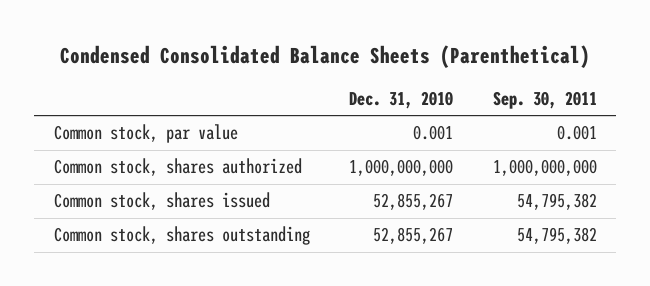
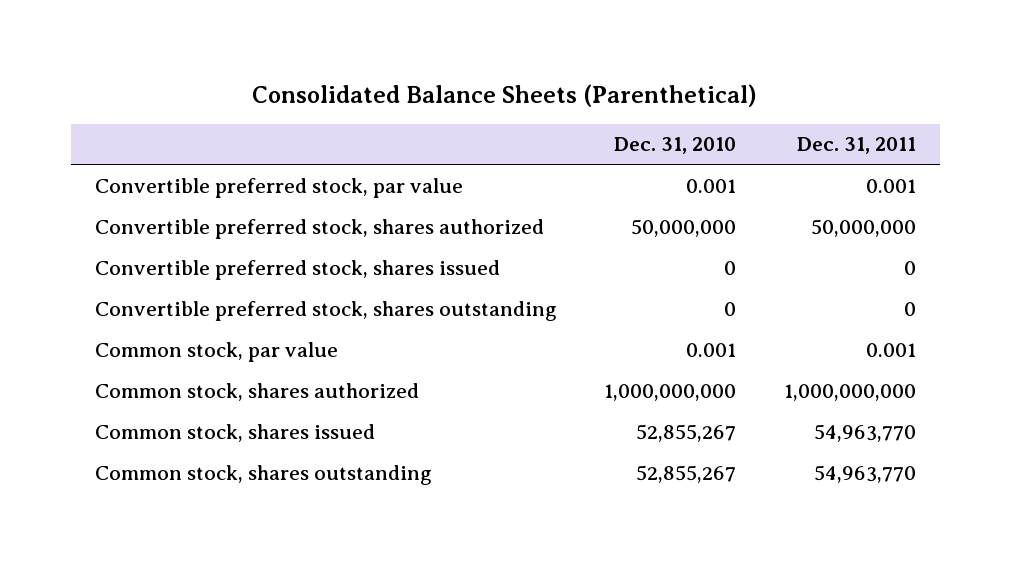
- Condensed Consolidated Balance Sheets (Parenthetical)
+ Consolidated Balance Sheets (Parenthetical)
- | Dec. 31, 2010 | Sep. 30, 2011
+ | Dec. 31, 2010 | Dec. 31, 2011
+ Convertible preferred stock, par value | 0.001 | 0.001
+ Convertible preferred stock, shares authorized | 50,000,000 | 50,000,000
+ Convertible preferred stock, shares issued | 0 | 0
+ Convertible preferred stock, shares outstanding | 0 | 0

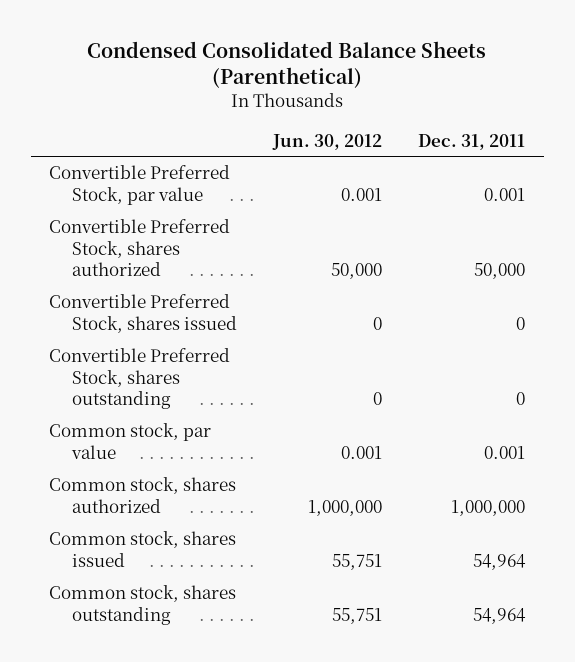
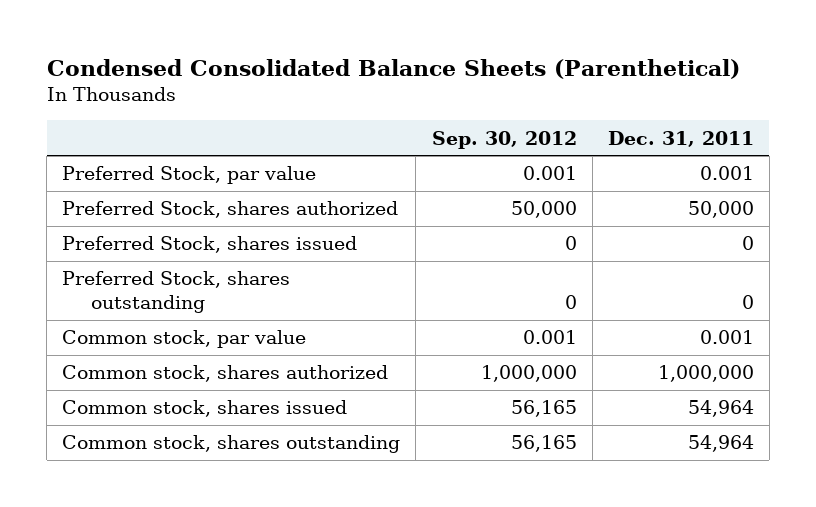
- | Jun. 30, 2012 | Dec. 31, 2011
+ | Sep. 30, 2012 | Dec. 31, 2011
- Convertible Preferred Stock, par value | 0.001 | 0.001
- Convertible Preferred Stock, shares authorized | 50,000 | 50,000
- Convertible Preferred Stock, shares issued | 0 | 0
- Convertible Preferred Stock, shares outstanding | 0 | 0
+ Preferred Stock, par value | 0.001 | 0.001
+ Preferred Stock, shares authorized | 50,000 | 50,000
+ Preferred Stock, shares issued | 0 | 0
+ Preferred Stock, shares outstanding | 0 | 0

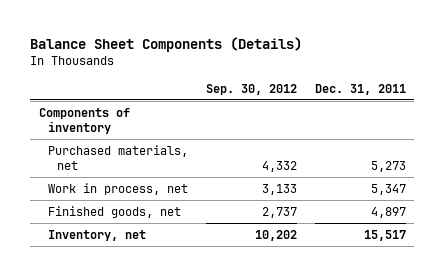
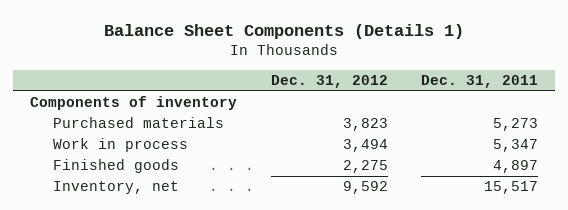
- Balance Sheet Components (Details)
+ Balance Sheet Components (Details 1)
- | Sep. 30, 2012 | Dec. 31, 2011
+ | Dec. 31, 2012 | Dec. 31, 2011
- Purchased materials, net | 4,332 | 5,273
- Work in process, net | 3,133 | 5,347
- Finished goods, net | 2,737 | 4,897
+ Purchased materials | 3,823 | 5,273
+ Work in process | 3,494 | 5,347
+ Finished goods | 2,275 | 4,897

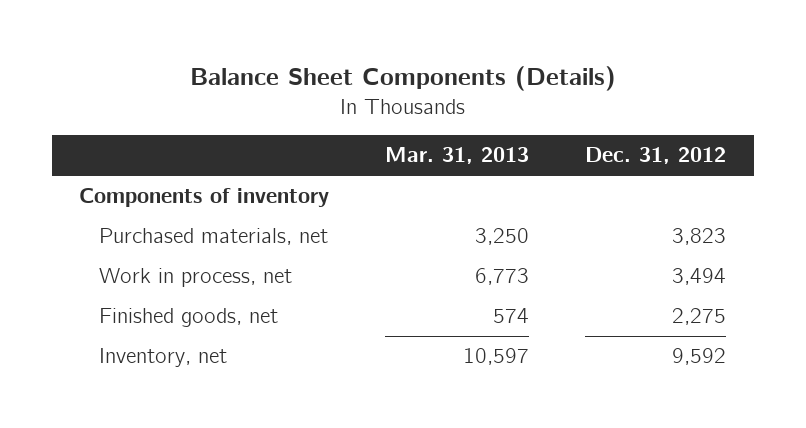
- Balance Sheet Components (Details 1)
+ Balance Sheet Components (Details)
- | Dec. 31, 2012 | Dec. 31, 2011
+ | Mar. 31, 2013 | Dec. 31, 2012
- Purchased materials | 3,823 | 5,273
- Work in process | 3,494 | 5,347
- Finished goods | 2,275 | 4,897
+ Purchased materials, net | 3,250 | 3,823
+ Work in process, net | 6,773 | 3,494
+ Finished goods, net | 574 | 2,275

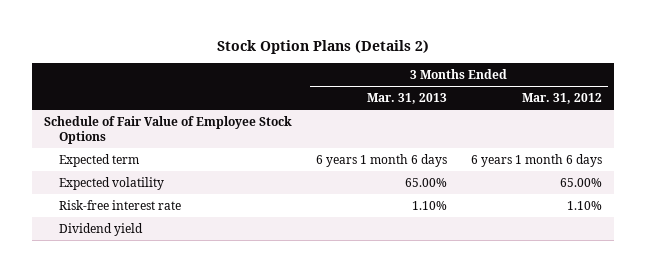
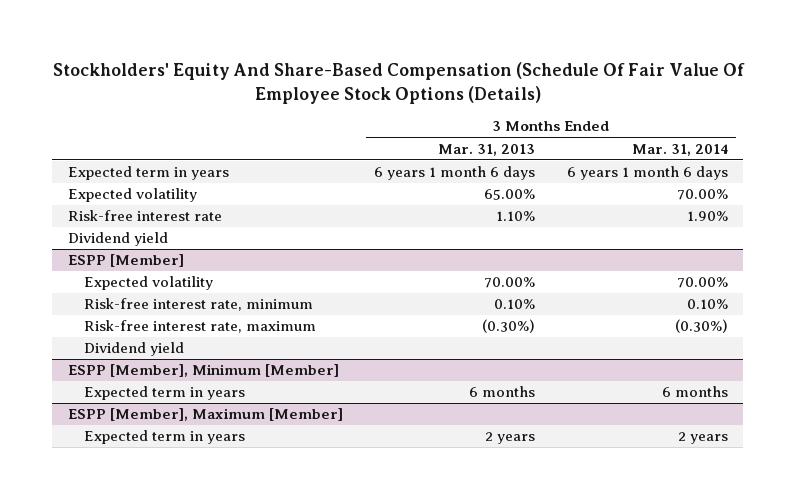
- Stock Option Plans (Details 2)
+ Stockholders' Equity And Share-Based Compensation (Schedule Of Fair Value Of Employee Stock Options (Details)
- | 3 Months Ended Mar. 31, 2013 | 3 Months Ended Mar. 31, 2012
+ | 3 Months Ended Mar. 31, 2013 | 3 Months Ended Mar. 31, 2014
- Schedule of Fair Value of Employee Stock Options
- Expected term | 6 years 1 month 6 days | 6 years 1 month 6 days
+ Expected term in years | 6 years 1 month 6 days | 6 years 1 month 6 days
+ ESPP [Member]
+ Expected volatility | 70.00% | 70.00%
+ Risk-free interest rate, minimum | 0.10% | 0.10%
+ Risk-free interest rate, maximum | (0.30%) | (0.30%)
+ Dividend yield
+ ESPP [Member], Minimum [Member]
+ Expected term in years | 6 months | 6 months
+ ESPP [Member], Maximum [Member]
+ Expected term in years | 2 years | 2 years

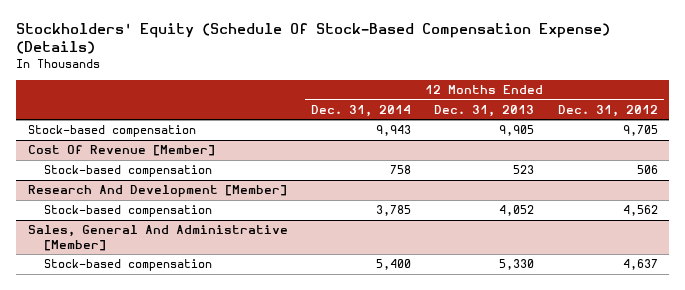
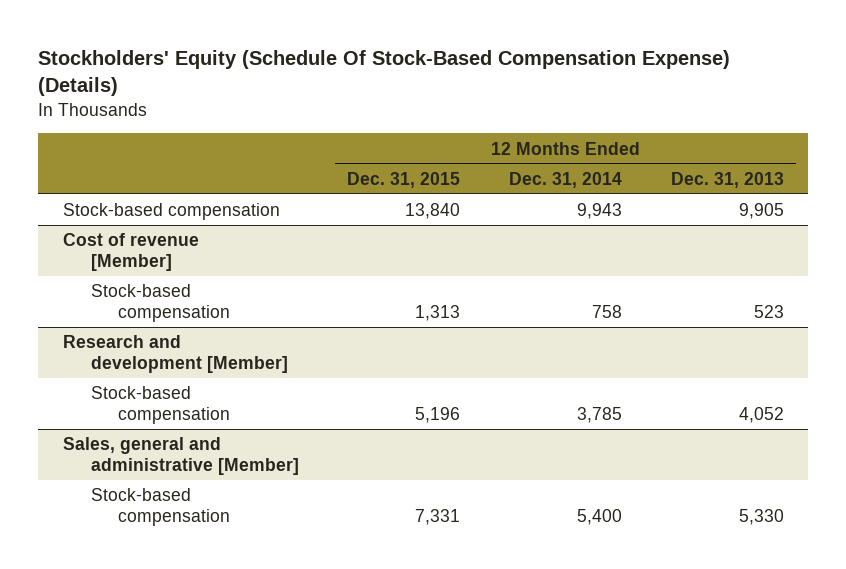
- | 12 Months Ended Dec. 31, 2014 | 12 Months Ended Dec. 31, 2013 | 12 Months Ended Dec. 31, 2012
+ | 12 Months Ended Dec. 31, 2015 | 12 Months Ended Dec. 31, 2014 | 12 Months Ended Dec. 31, 2013
- Cost Of Revenue [Member]
+ Cost of revenue [Member]
- Research And Development [Member]
+ Research and development [Member]
- Sales, General And Administrative [Member]
+ Sales, general and administrative [Member]

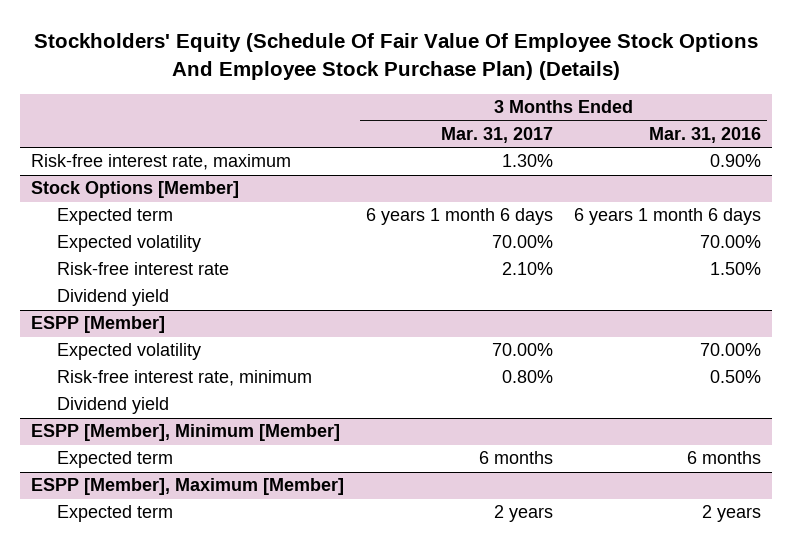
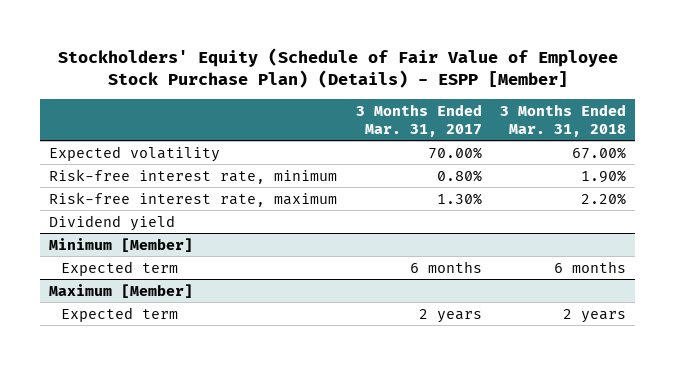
- Stockholders' Equity (Schedule Of Fair Value Of Employee Stock Options And Employee Stock Purchase Plan) (Details)
+ Stockholders' Equity (Schedule of Fair Value of Employee Stock Purchase Plan) (Details) - ESPP [Member]
- | 3 Months Ended Mar. 31, 2017 | 3 Months Ended Mar. 31, 2016
+ | 3 Months Ended Mar. 31, 2017 | 3 Months Ended Mar. 31, 2018
- Stock Options [Member]
- Expected term | 6 years 1 month 6 days | 6 years 1 month 6 days
- Risk-free interest rate | 2.10% | 1.50%
- Dividend yield
- ESPP [Member]
- Expected volatility | 70.00% | 70.00%
moved down: Risk-free interest rate, maximum | 1.30% | 2.20%
- ESPP [Member], Minimum [Member]
+ Minimum [Member]
- ESPP [Member], Maximum [Member]
+ Maximum [Member]

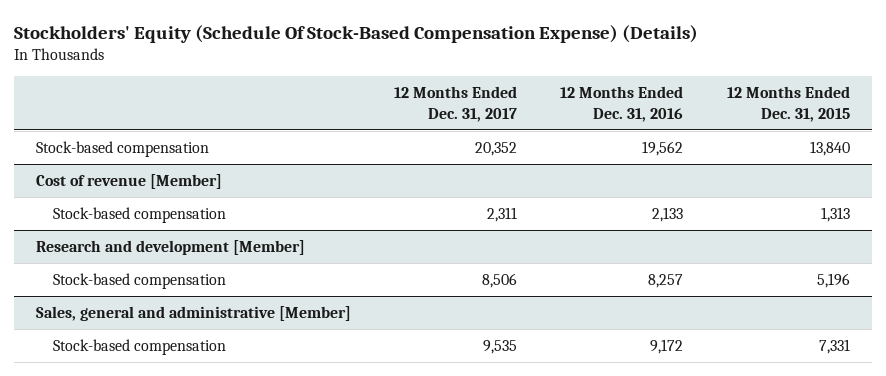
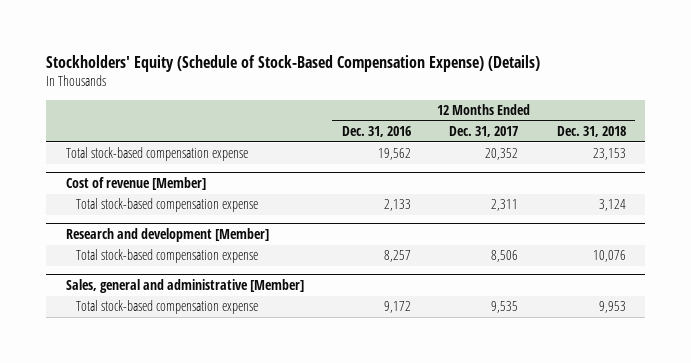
- Stockholders' Equity (Schedule Of Stock-Based Compensation Expense) (Details)
+ Stockholders' Equity (Schedule of Stock-Based Compensation Expense) (Details)
- | 12 Months Ended Dec. 31, 2017 | 12 Months Ended Dec. 31, 2016 | 12 Months Ended Dec. 31, 2015
+ | 12 Months Ended Dec. 31, 2016 | 12 Months Ended Dec. 31, 2017 | 12 Months Ended Dec. 31, 2018
- Stock-based compensation | 20,352 | 19,562 | 13,840
+ Total stock-based compensation expense | 19,562 | 20,352 | 23,153
@ Cost of revenue [Member]
- Stock-based compensation | 2,311 | 2,133 | 1,313
+ Total stock-based compensation expense | 2,133 | 2,311 | 3,124
@ Research and development [Member]
- Stock-based compensation | 8,506 | 8,257 | 5,196
+ Total stock-based compensation expense | 8,257 | 8,506 | 10,076
@ Sales, general and administrative [Member]
- Stock-based compensation | 9,535 | 9,172 | 7,331
+ Total stock-based compensation expense | 9,172 | 9,535 | 9,953

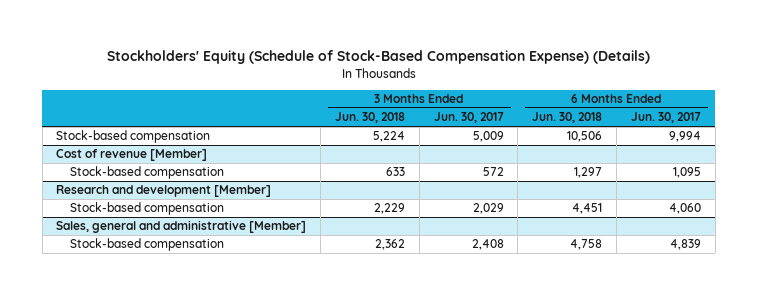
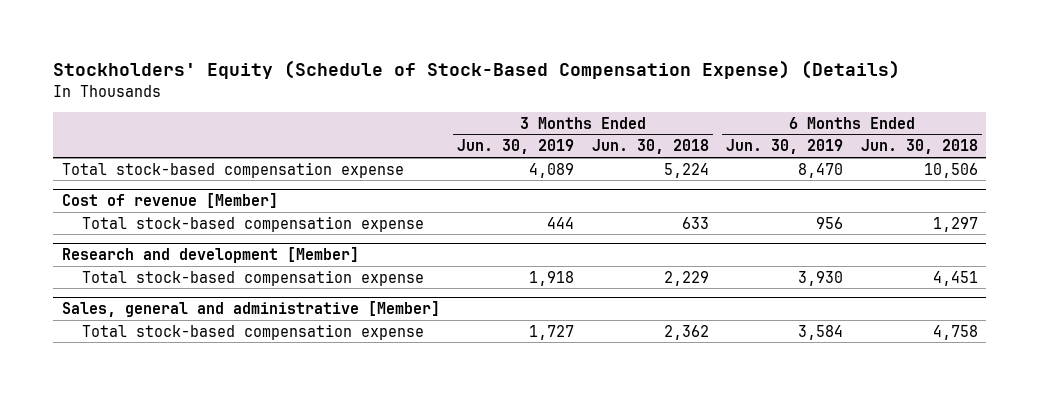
- | 3 Months Ended Jun. 30, 2018 | 3 Months Ended Jun. 30, 2017 | 6 Months Ended Jun. 30, 2018 | 6 Months Ended Jun. 30, 2017
+ | 3 Months Ended Jun. 30, 2019 | 3 Months Ended Jun. 30, 2018 | 6 Months Ended Jun. 30, 2019 | 6 Months Ended Jun. 30, 2018
- Stock-based compensation | 5,224 | 5,009 | 10,506 | 9,994
+ Total stock-based compensation expense | 4,089 | 5,224 | 8,470 | 10,506
@ Cost of revenue [Member]
- Stock-based compensation | 633 | 572 | 1,297 | 1,095
+ Total stock-based compensation expense | 444 | 633 | 956 | 1,297
@ Research and development [Member]
- Stock-based compensation | 2,229 | 2,029 | 4,451 | 4,060
+ Total stock-based compensation expense | 1,918 | 2,229 | 3,930 | 4,451
@ Sales, general and administrative [Member]
- Stock-based compensation | 2,362 | 2,408 | 4,758 | 4,839
+ Total stock-based compensation expense | 1,727 | 2,362 | 3,584 | 4,758

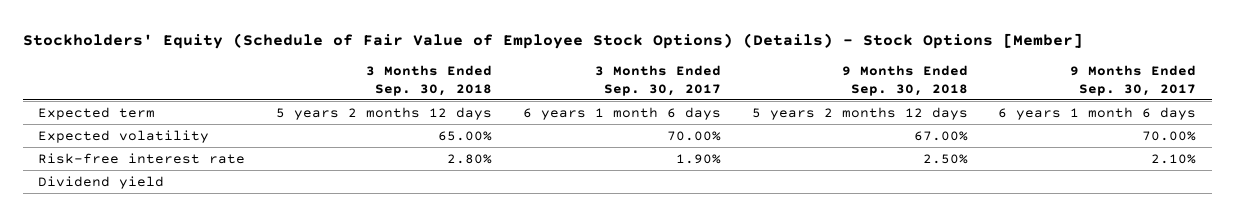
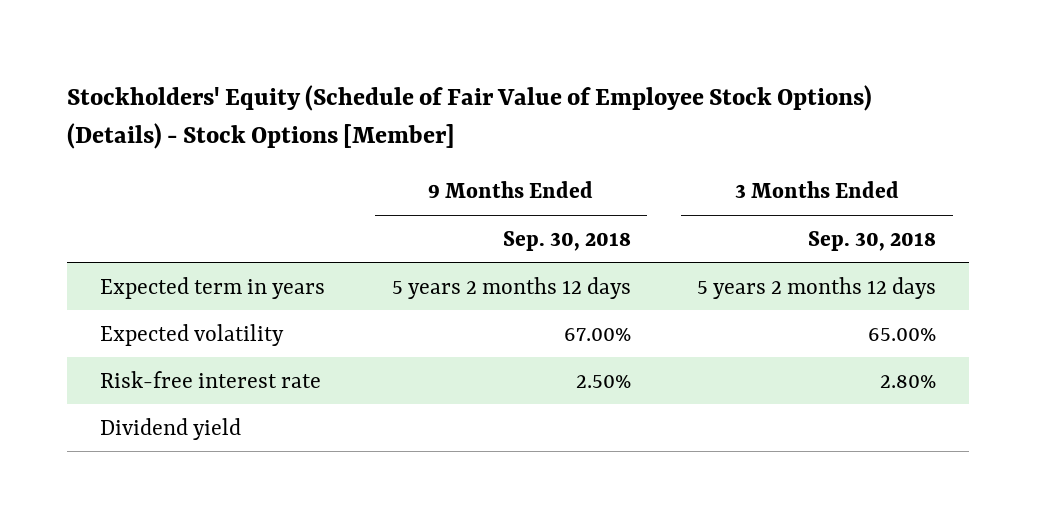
- | 3 Months Ended Sep. 30, 2018 | 3 Months Ended Sep. 30, 2017 | 9 Months Ended Sep. 30, 2018 | 9 Months Ended Sep. 30, 2017
+ | 9 Months Ended Sep. 30, 2018 | 3 Months Ended Sep. 30, 2018
- Expected term | 5 years 2 months 12 days | 6 years 1 month 6 days | 5 years 2 months 12 days | 6 years 1 month 6 days
+ Expected term in years | 5 years 2 months 12 days | 5 years 2 months 12 days

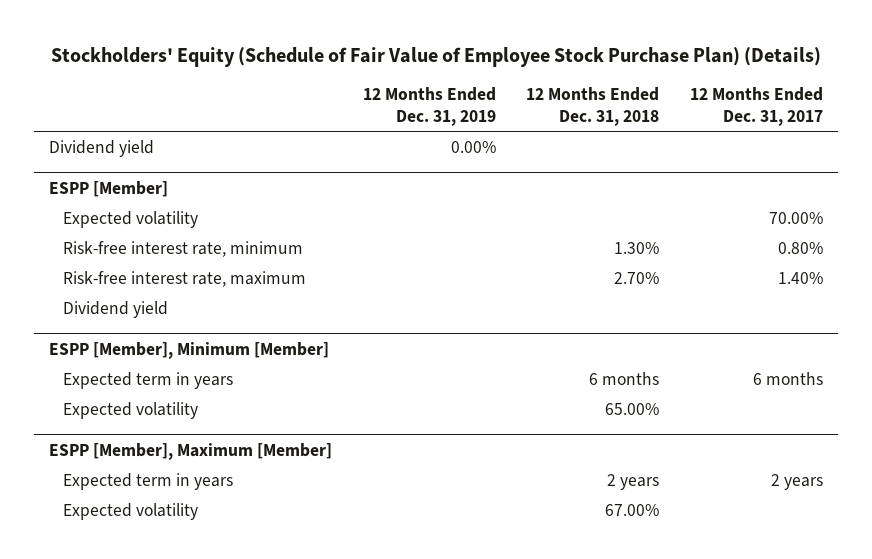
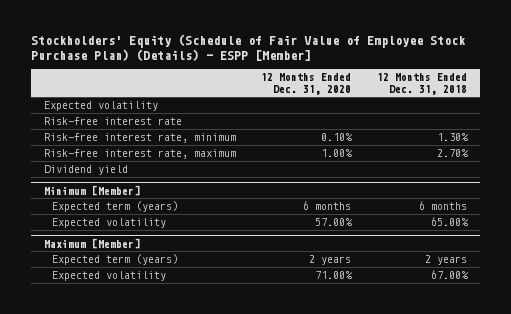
- Stockholders' Equity (Schedule of Fair Value of Employee Stock Purchase Plan) (Details)
+ Stockholders' Equity (Schedule of Fair Value of Employee Stock Purchase Plan) (Details) - ESPP [Member]
- | 12 Months Ended Dec. 31, 2019 | 12 Months Ended Dec. 31, 2018 | 12 Months Ended Dec. 31, 2017
+ | 12 Months Ended Dec. 31, 2020 | 12 Months Ended Dec. 31, 2018
- Dividend yield | 0.00% | |
- ESPP [Member]
+ Risk-free interest rate
- ESPP [Member], Minimum [Member]
- Expected term in years | | 6 months | 6 months
+ Minimum [Member]
+ Expected term (years) | 6 months | 6 months
- ESPP [Member], Maximum [Member]
- Expected term in years | | 2 years | 2 years
+ Maximum [Member]
+ Expected term (years) | 2 years | 2 years

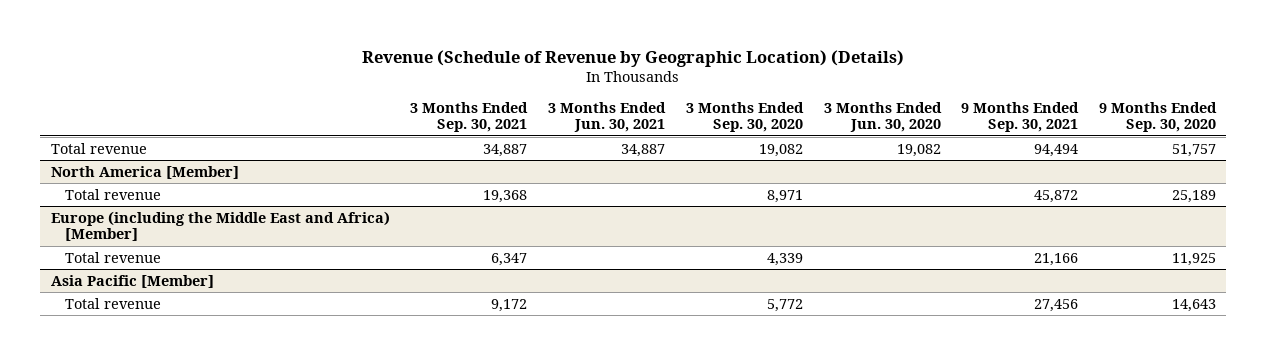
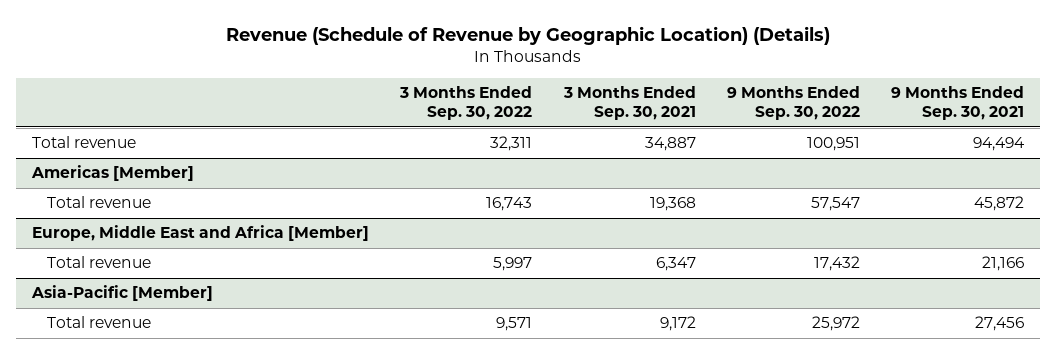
- | 3 Months Ended Sep. 30, 2021 | 3 Months Ended Jun. 30, 2021 | 3 Months Ended Sep. 30, 2020 | 3 Months Ended Jun. 30, 2020 | 9 Months Ended Sep. 30, 2021 | 9 Months Ended Sep. 30, 2020
+ | 3 Months Ended Sep. 30, 2022 | 3 Months Ended Sep. 30, 2021 | 9 Months Ended Sep. 30, 2022 | 9 Months Ended Sep. 30, 2021
- North America [Member]
+ Americas [Member]
- Europe (including the Middle East and Africa) [Member]
+ Europe, Middle East and Africa [Member]
- Asia Pacific [Member]
+ Asia-Pacific [Member]

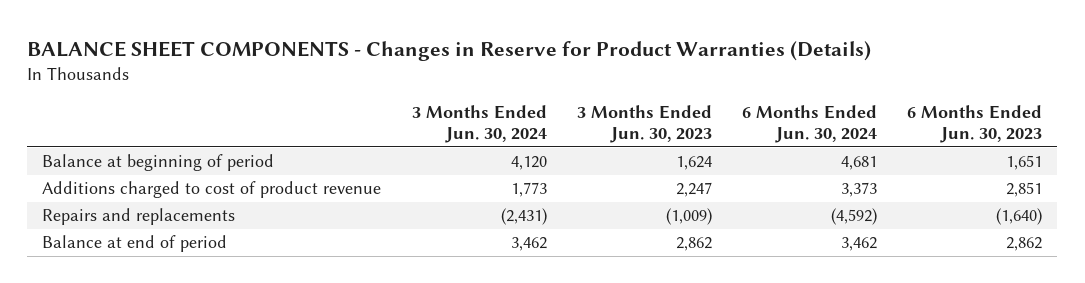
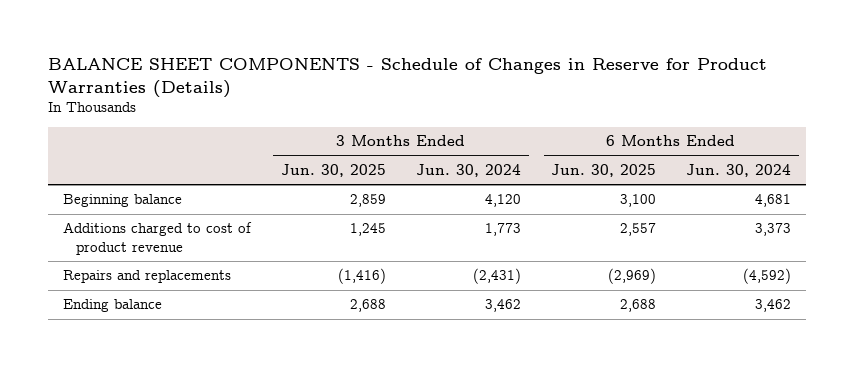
- BALANCE SHEET COMPONENTS - Changes in Reserve for Product Warranties (Details)
+ BALANCE SHEET COMPONENTS - Schedule of Changes in Reserve for Product Warranties (Details)
- | 3 Months Ended Jun. 30, 2024 | 3 Months Ended Jun. 30, 2023 | 6 Months Ended Jun. 30, 2024 | 6 Months Ended Jun. 30, 2023
+ | 3 Months Ended Jun. 30, 2025 | 3 Months Ended Jun. 30, 2024 | 6 Months Ended Jun. 30, 2025 | 6 Months Ended Jun. 30, 2024
- Balance at beginning of period | 4,120 | 1,624 | 4,681 | 1,651
+ Beginning balance | 2,859 | 4,120 | 3,100 | 4,681
- Balance at end of period | 3,462 | 2,862 | 3,462 | 2,862
+ Ending balance | 2,688 | 3,462 | 2,688 | 3,462

